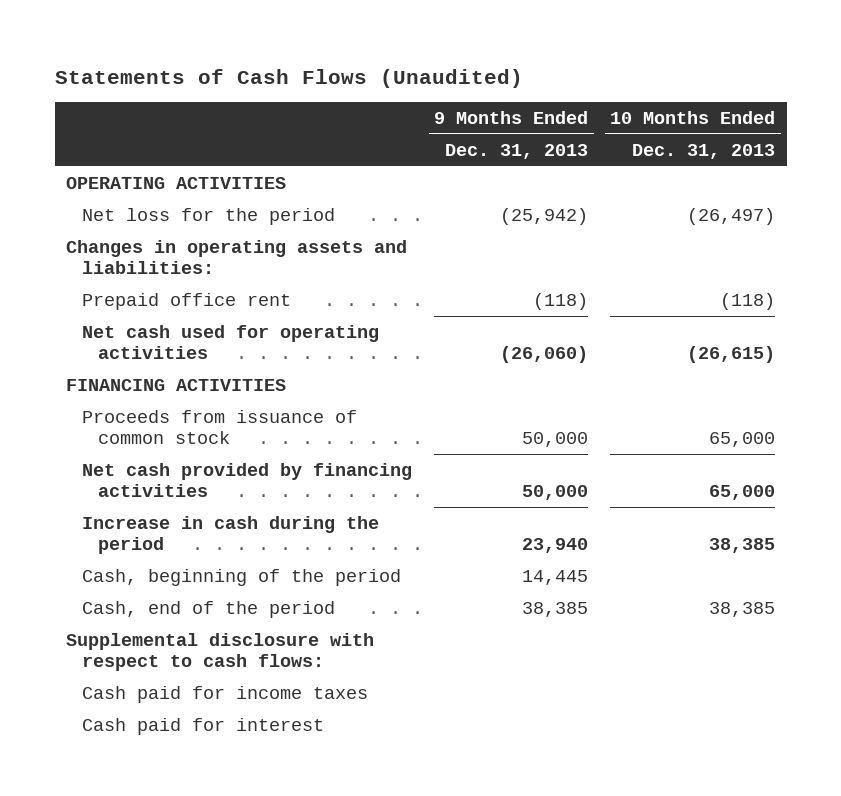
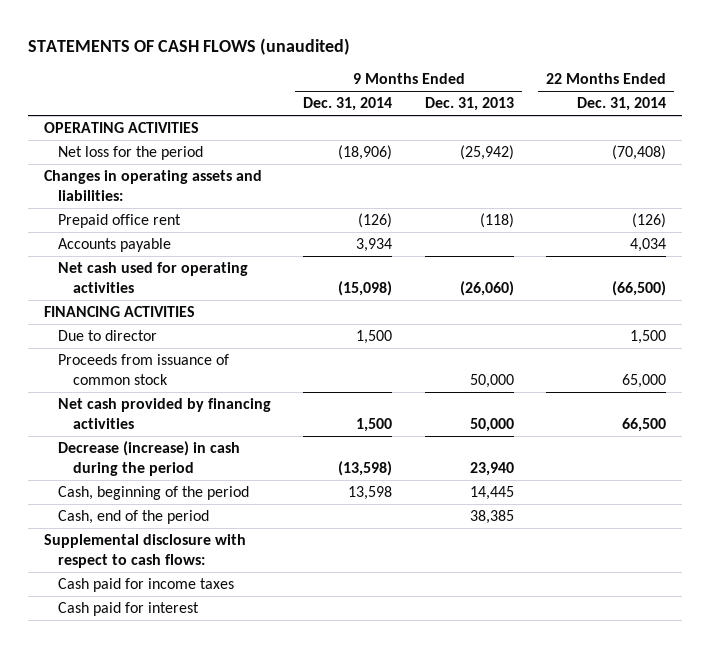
- Statements of Cash Flows (Unaudited)
+ STATEMENTS OF CASH FLOWS (unaudited)
- | 9 Months Ended Dec. 31, 2013 | 10 Months Ended Dec. 31, 2013
+ | 9 Months Ended Dec. 31, 2014 | 9 Months Ended Dec. 31, 2013 | 22 Months Ended Dec. 31, 2014
+ Accounts payable | 3,934 | | 4,034
+ Due to director | 1,500 | | 1,500
- Increase in cash during the period | 23,940 | 38,385
+ Decrease (increase) in cash during the period | (13,598) | 23,940 |

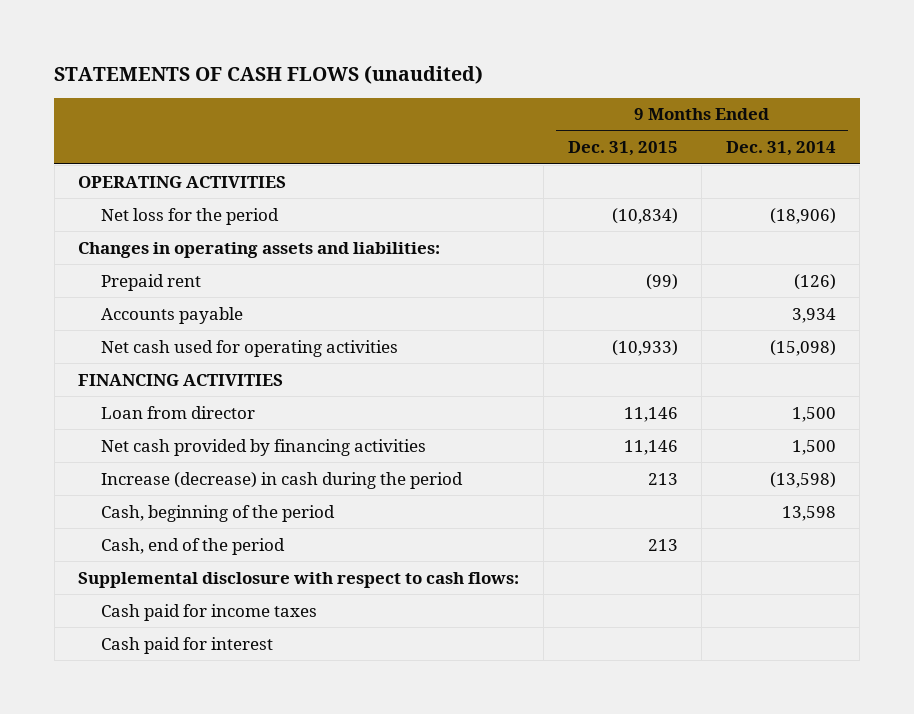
- | 9 Months Ended Dec. 31, 2014 | 9 Months Ended Dec. 31, 2013 | 22 Months Ended Dec. 31, 2014
+ | 9 Months Ended Dec. 31, 2015 | 9 Months Ended Dec. 31, 2014
- Prepaid office rent | (126) | (118) | (126)
+ Prepaid rent | (99) | (126)
- Due to director | 1,500 | | 1,500
- Proceeds from issuance of common stock | | 50,000 | 65,000
+ Loan from director | 11,146 | 1,500
- Decrease (increase) in cash during the period | (13,598) | 23,940 |
+ Increase (decrease) in cash during the period | 213 | (13,598)

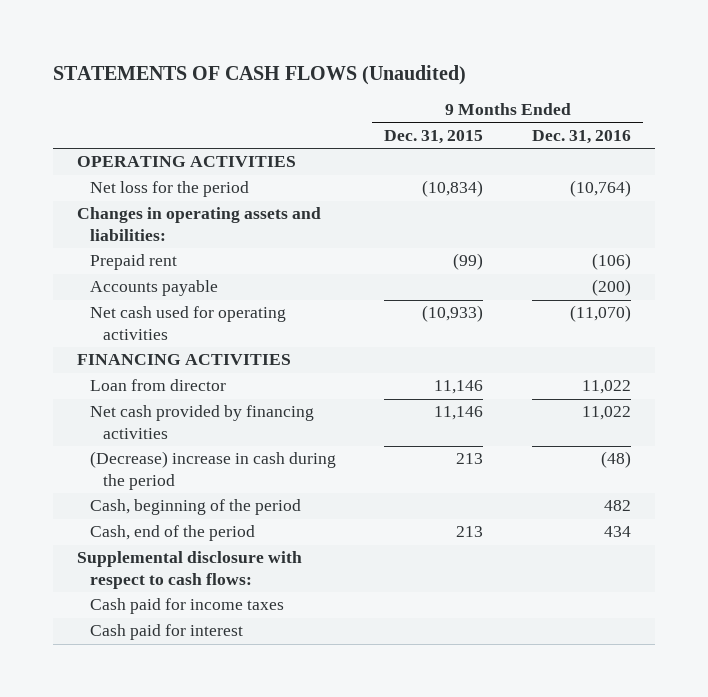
- STATEMENTS OF CASH FLOWS (unaudited)
+ STATEMENTS OF CASH FLOWS (Unaudited)
- | 9 Months Ended Dec. 31, 2015 | 9 Months Ended Dec. 31, 2014
+ | 9 Months Ended Dec. 31, 2015 | 9 Months Ended Dec. 31, 2016
- Increase (decrease) in cash during the period | 213 | (13,598)
+ (Decrease) increase in cash during the period | 213 | (48)

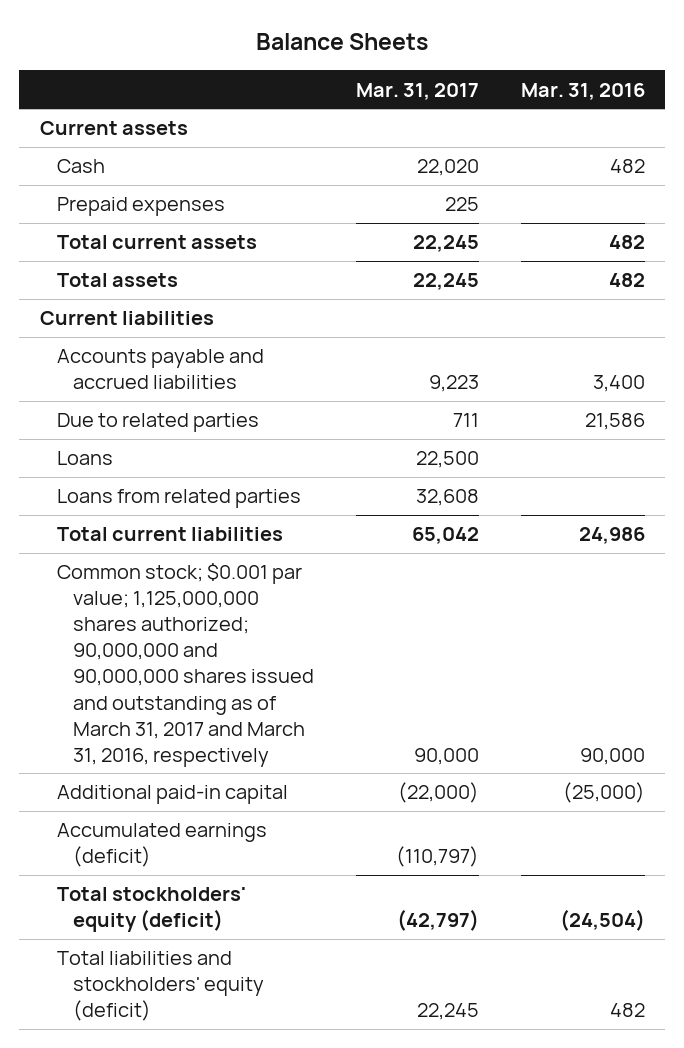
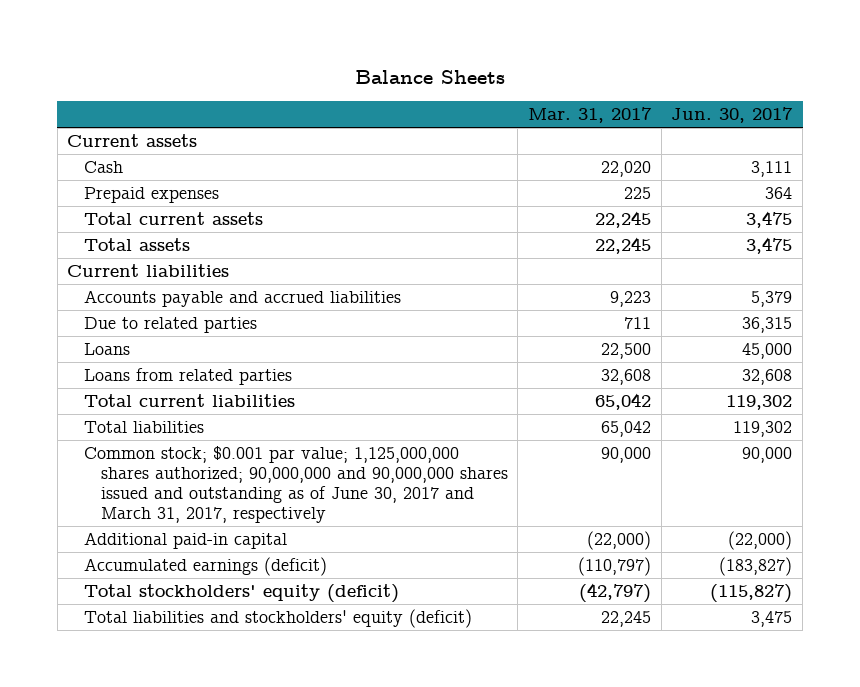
- | Mar. 31, 2017 | Mar. 31, 2016
+ | Mar. 31, 2017 | Jun. 30, 2017
- Common stock; $0.001 par value; 1,125,000,000 shares authorized; 90,000,000 and 90,000,000 shares issued and outstanding as of March 31, 2017 and March 31, 2016, respectively | 90,000 | 90,000
+ Total liabilities | 65,042 | 119,302
+ Common stock; $0.001 par value; 1,125,000,000 shares authorized; 90,000,000 and 90,000,000 shares issued and outstanding as of June 30, 2017 and March 31, 2017, respectively | 90,000 | 90,000

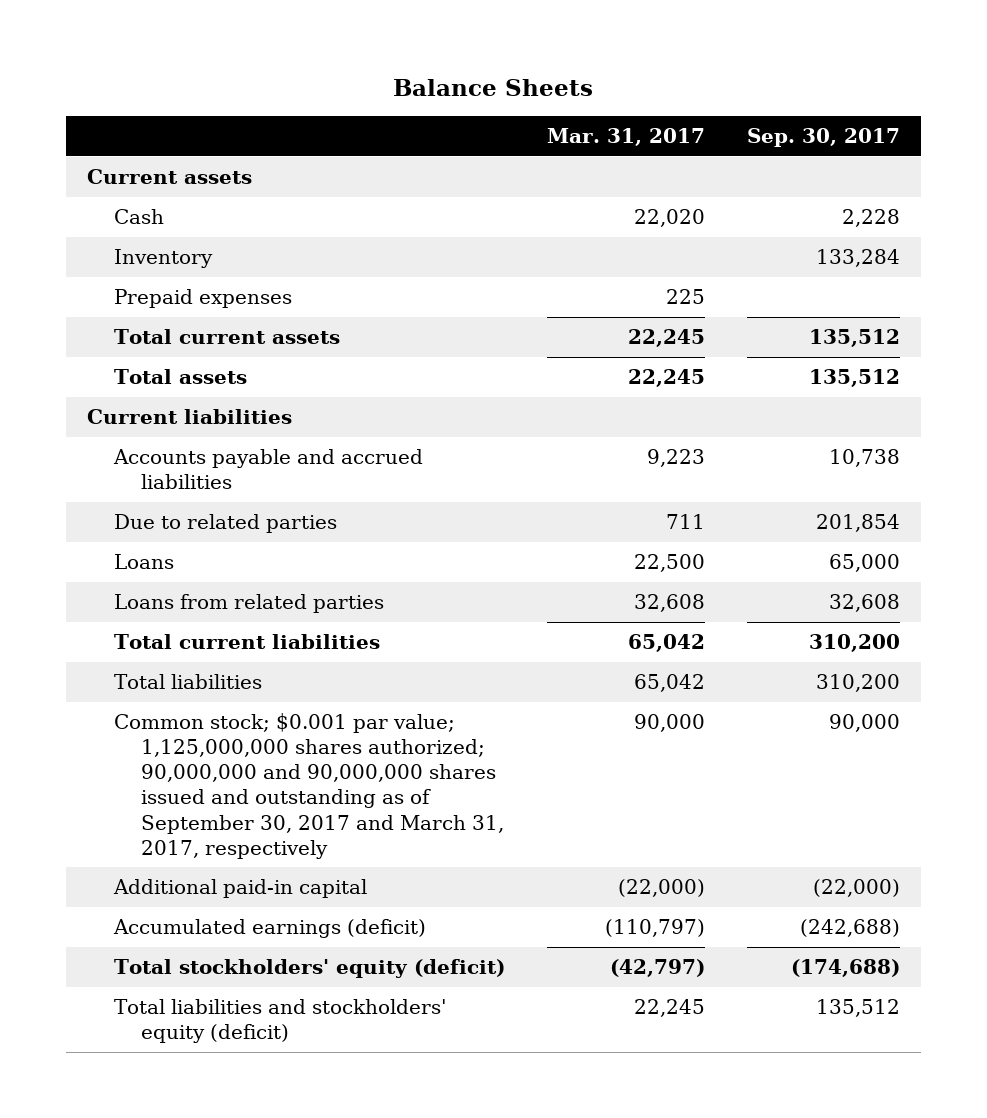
- | Mar. 31, 2017 | Jun. 30, 2017
+ | Mar. 31, 2017 | Sep. 30, 2017
+ Inventory | | 133,284
- Common stock; $0.001 par value; 1,125,000,000 shares authorized; 90,000,000 and 90,000,000 shares issued and outstanding as of June 30, 2017 and March 31, 2017, respectively | 90,000 | 90,000
+ Common stock; $0.001 par value; 1,125,000,000 shares authorized; 90,000,000 and 90,000,000 shares issued and outstanding as of September 30, 2017 and March 31, 2017, respectively | 90,000 | 90,000

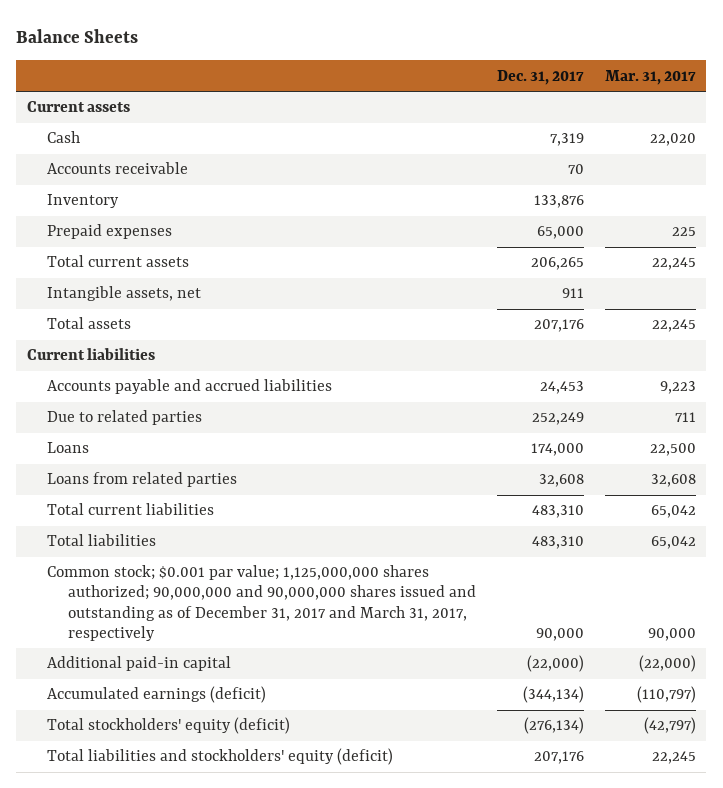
- | Mar. 31, 2017 | Sep. 30, 2017
+ | Dec. 31, 2017 | Mar. 31, 2017
+ Accounts receivable | 70 |
+ Intangible assets, net | 911 |
- Common stock; $0.001 par value; 1,125,000,000 shares authorized; 90,000,000 and 90,000,000 shares issued and outstanding as of September 30, 2017 and March 31, 2017, respectively | 90,000 | 90,000
+ Common stock; $0.001 par value; 1,125,000,000 shares authorized; 90,000,000 and 90,000,000 shares issued and outstanding as of December 31, 2017 and March 31, 2017, respectively | 90,000 | 90,000

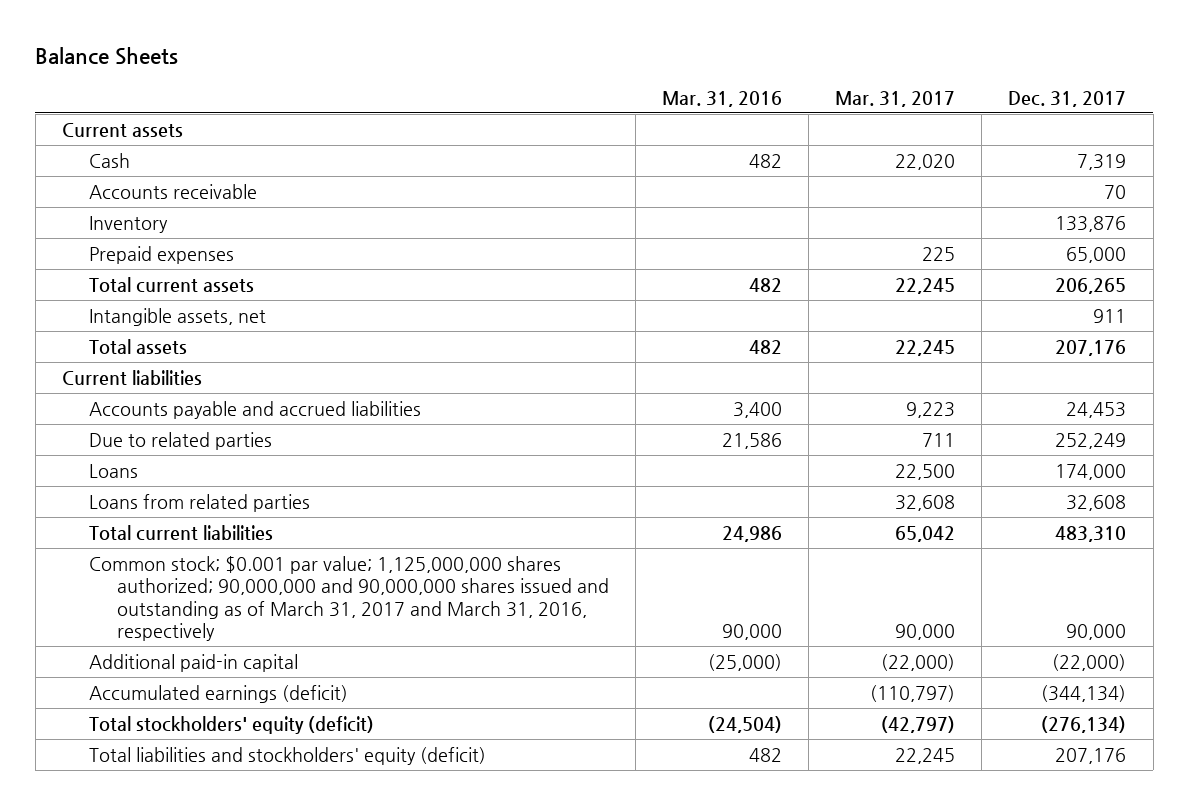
- | Dec. 31, 2017 | Mar. 31, 2017
+ | Mar. 31, 2016 | Mar. 31, 2017 | Dec. 31, 2017
- Total liabilities | 483,310 | 65,042
- Common stock; $0.001 par value; 1,125,000,000 shares authorized; 90,000,000 and 90,000,000 shares issued and outstanding as of December 31, 2017 and March 31, 2017, respectively | 90,000 | 90,000
+ Common stock; $0.001 par value; 1,125,000,000 shares authorized; 90,000,000 and 90,000,000 shares issued and outstanding as of March 31, 2017 and March 31, 2016, respectively | 90,000 | 90,000 | 90,000

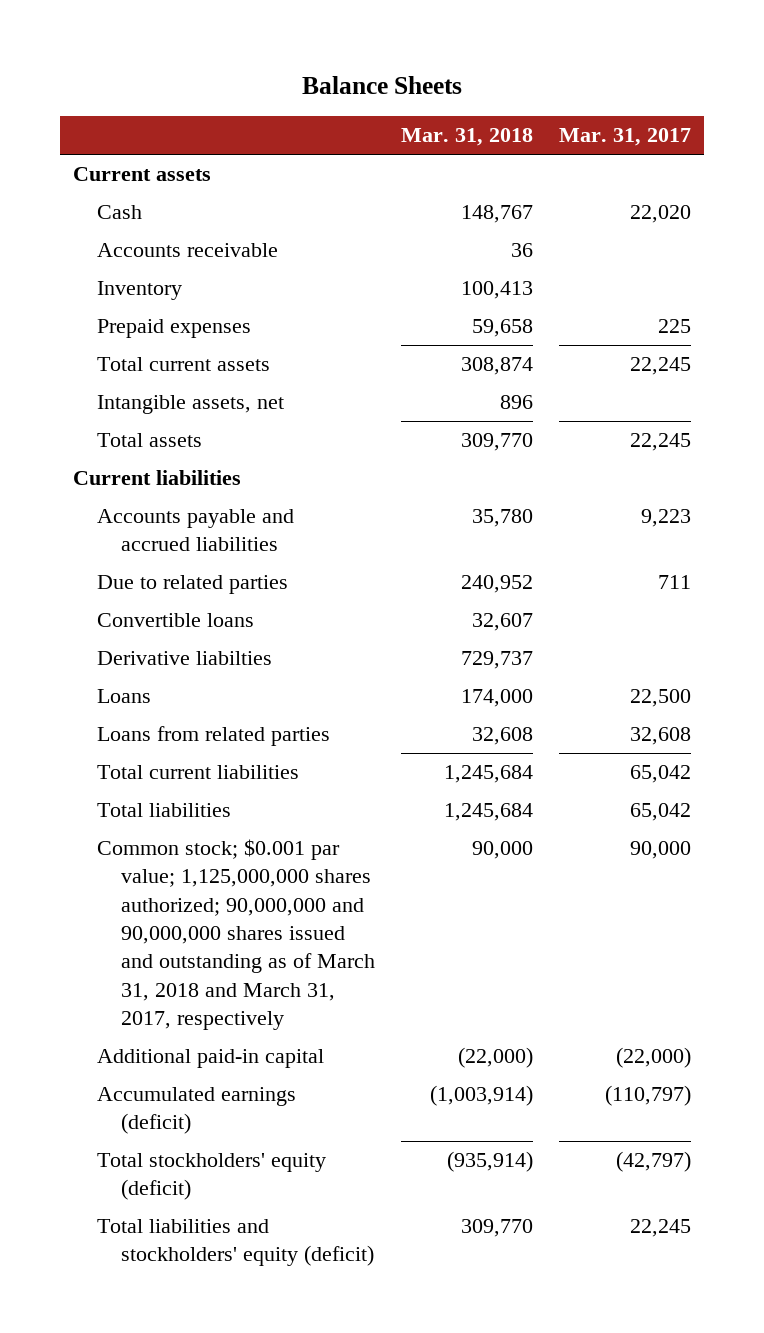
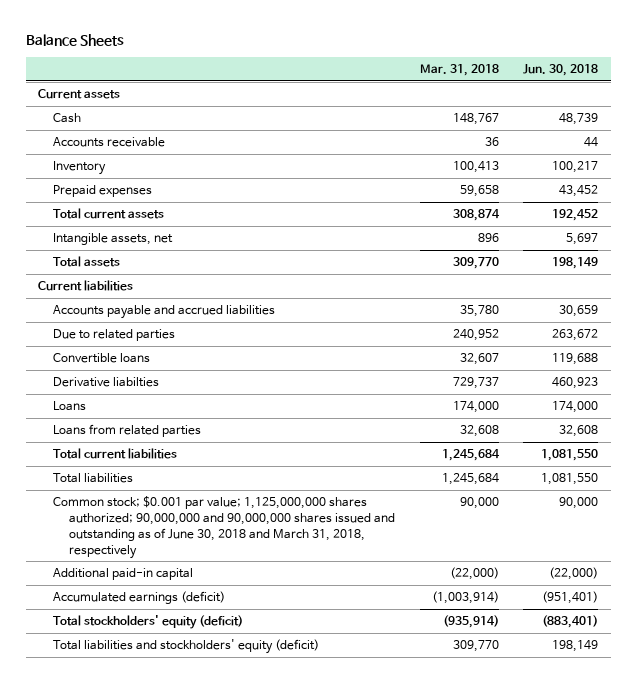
- | Mar. 31, 2018 | Mar. 31, 2017
+ | Mar. 31, 2018 | Jun. 30, 2018
- Common stock; $0.001 par value; 1,125,000,000 shares authorized; 90,000,000 and 90,000,000 shares issued and outstanding as of March 31, 2018 and March 31, 2017, respectively | 90,000 | 90,000
+ Common stock; $0.001 par value; 1,125,000,000 shares authorized; 90,000,000 and 90,000,000 shares issued and outstanding as of June 30, 2018 and March 31, 2018, respectively | 90,000 | 90,000

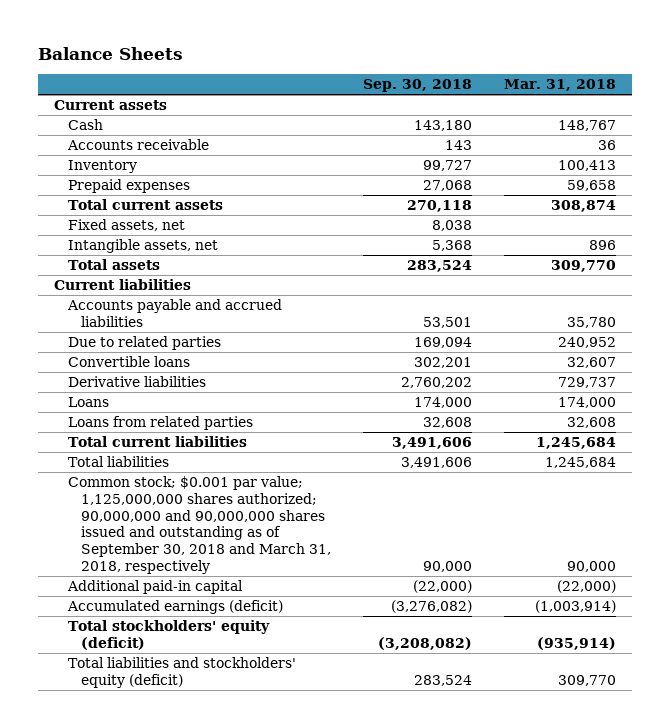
- | Mar. 31, 2018 | Jun. 30, 2018
+ | Sep. 30, 2018 | Mar. 31, 2018
+ Fixed assets, net | 8,038 |
- Derivative liabilties | 729,737 | 460,923
+ Derivative liabilities | 2,760,202 | 729,737
- Common stock; $0.001 par value; 1,125,000,000 shares authorized; 90,000,000 and 90,000,000 shares issued and outstanding as of June 30, 2018 and March 31, 2018, respectively | 90,000 | 90,000
+ Common stock; $0.001 par value; 1,125,000,000 shares authorized; 90,000,000 and 90,000,000 shares issued and outstanding as of September 30, 2018 and March 31, 2018, respectively | 90,000 | 90,000

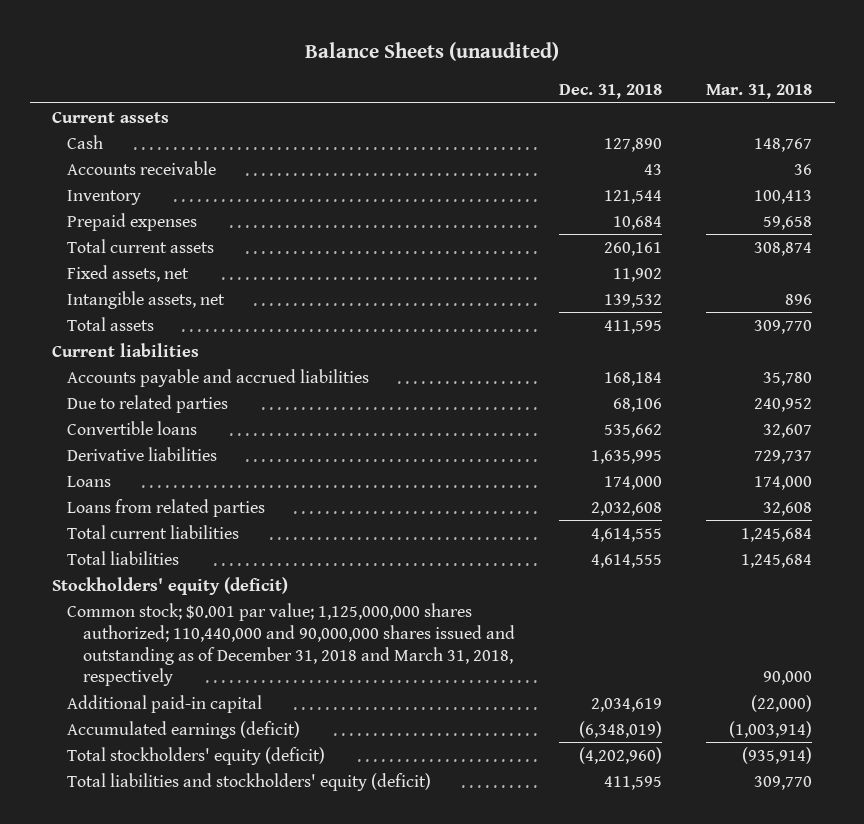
- Balance Sheets
+ Balance Sheets (unaudited)
- | Sep. 30, 2018 | Mar. 31, 2018
+ | Dec. 31, 2018 | Mar. 31, 2018
- Common stock; $0.001 par value; 1,125,000,000 shares authorized; 90,000,000 and 90,000,000 shares issued and outstanding as of September 30, 2018 and March 31, 2018, respectively | 90,000 | 90,000
+ Stockholders' equity (deficit)
+ Common stock; $0.001 par value; 1,125,000,000 shares authorized; 110,440,000 and 90,000,000 shares issued and outstanding as of December 31, 2018 and March 31, 2018, respectively | | 90,000

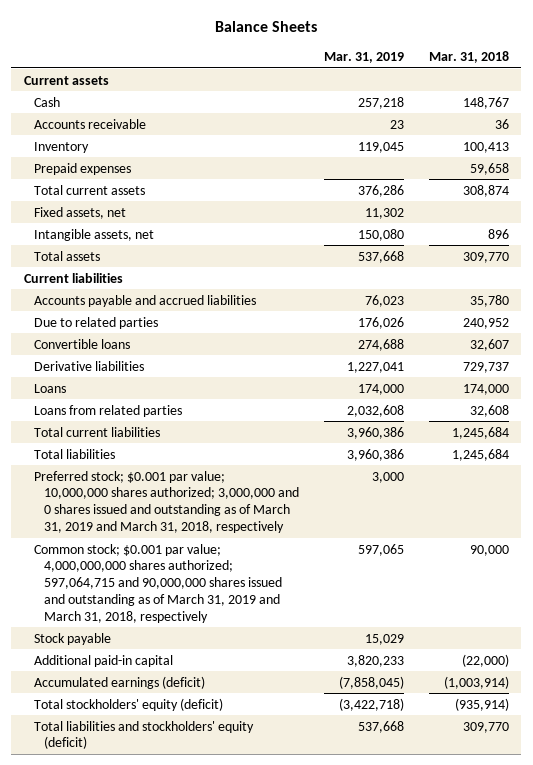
- Balance Sheets (unaudited)
+ Balance Sheets
- | Dec. 31, 2018 | Mar. 31, 2018
+ | Mar. 31, 2019 | Mar. 31, 2018
- Stockholders' equity (deficit)
- Common stock; $0.001 par value; 1,125,000,000 shares authorized; 110,440,000 and 90,000,000 shares issued and outstanding as of December 31, 2018 and March 31, 2018, respectively | | 90,000
+ Preferred stock; $0.001 par value; 10,000,000 shares authorized; 3,000,000 and 0 shares issued and outstanding as of March 31, 2019 and March 31, 2018, respectively | 3,000 |
+ Common stock; $0.001 par value; 4,000,000,000 shares authorized; 597,064,715 and 90,000,000 shares issued and outstanding as of March 31, 2019 and March 31, 2018, respectively | 597,065 | 90,000
+ Stock payable | 15,029 |

